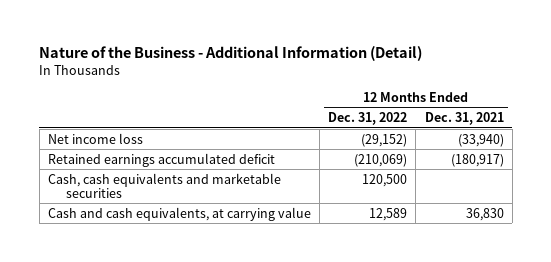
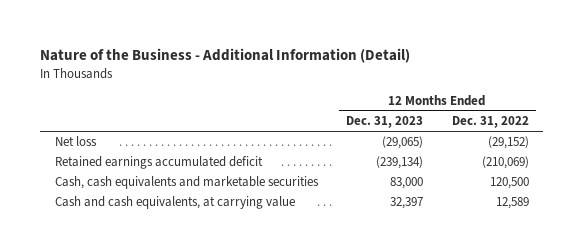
- | 12 Months Ended Dec. 31, 2022 | 12 Months Ended Dec. 31, 2021
+ | 12 Months Ended Dec. 31, 2023 | 12 Months Ended Dec. 31, 2022
- Net income loss | (29,152) | (33,940)
+ Net loss | (29,065) | (29,152)

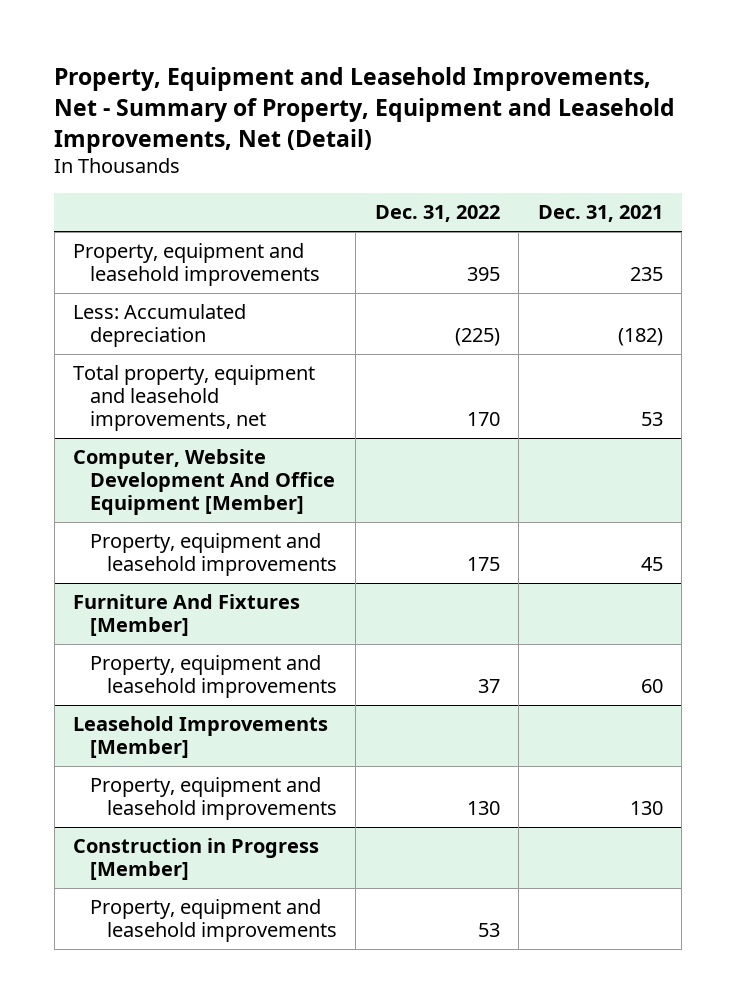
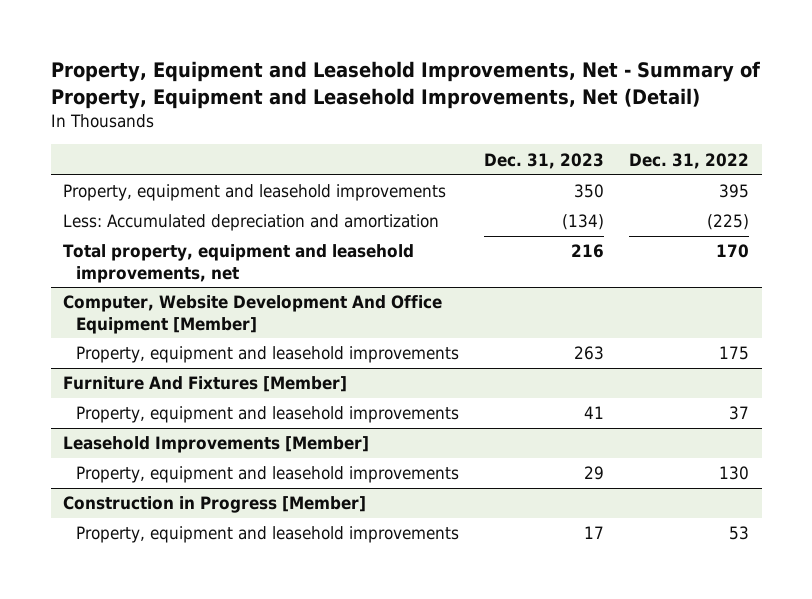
- | Dec. 31, 2022 | Dec. 31, 2021
+ | Dec. 31, 2023 | Dec. 31, 2022
- Less: Accumulated depreciation | (225) | (182)
+ Less: Accumulated depreciation and amortization | (134) | (225)

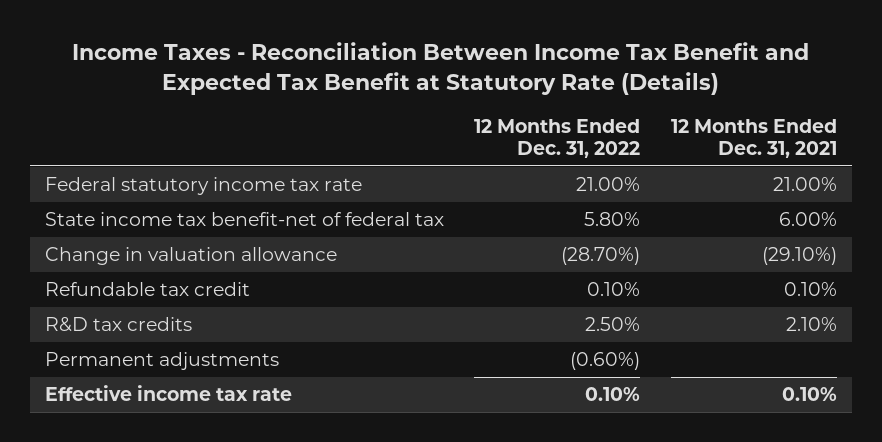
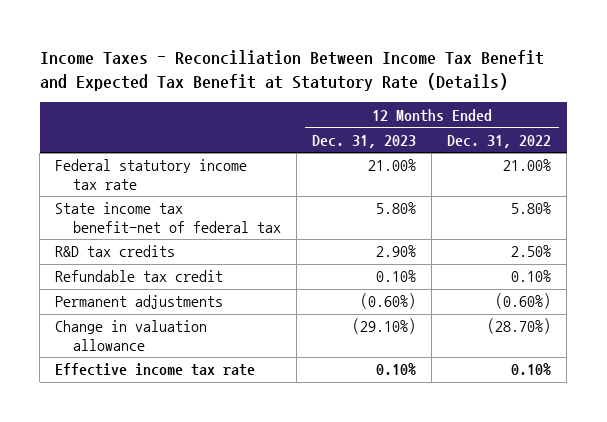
- | 12 Months Ended Dec. 31, 2022 | 12 Months Ended Dec. 31, 2021
+ | 12 Months Ended Dec. 31, 2023 | 12 Months Ended Dec. 31, 2022
moved down: Refundable tax credit | 0.10% | 0.10%
moved down: Change in valuation allowance | (29.10%) | (28.70%)

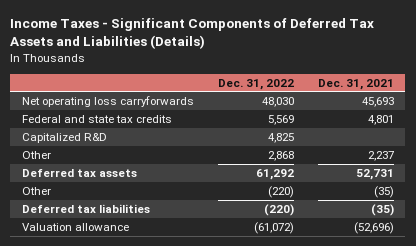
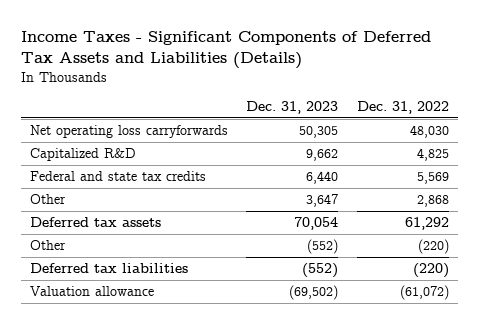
- | Dec. 31, 2022 | Dec. 31, 2021
+ | Dec. 31, 2023 | Dec. 31, 2022
moved down: Federal and state tax credits | 6,440 | 5,569

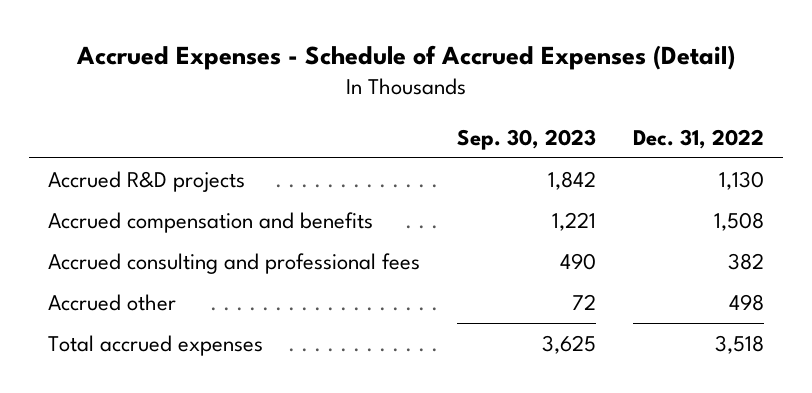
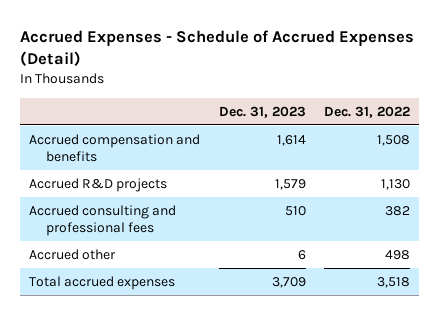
- | Sep. 30, 2023 | Dec. 31, 2022
+ | Dec. 31, 2023 | Dec. 31, 2022
moved down: Accrued R&D projects | 1,579 | 1,130

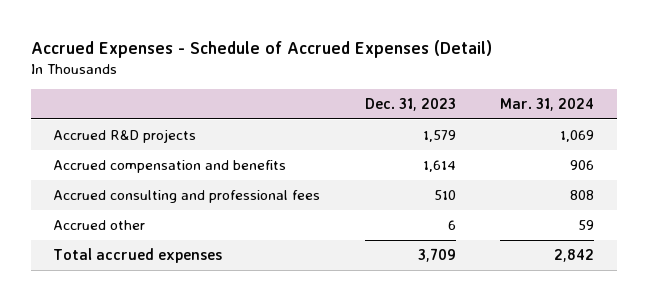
- | Dec. 31, 2023 | Dec. 31, 2022
+ | Dec. 31, 2023 | Mar. 31, 2024
moved down: Accrued compensation and benefits | 1,614 | 906

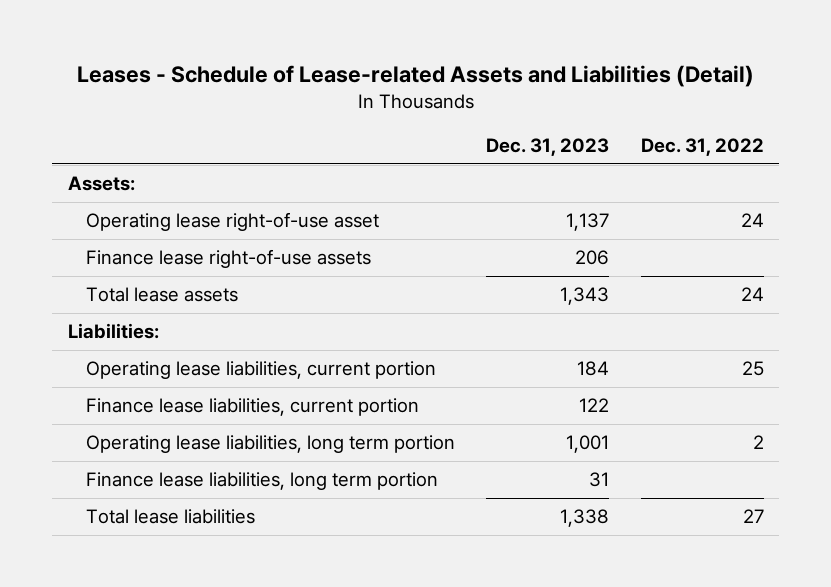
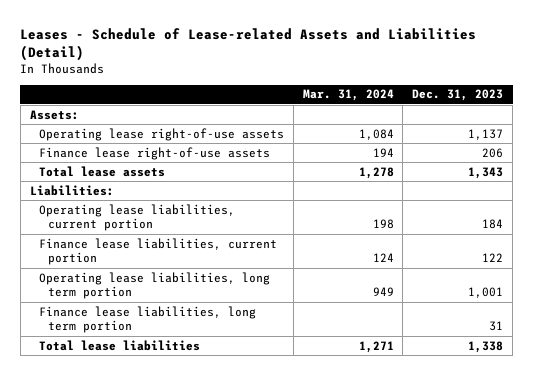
- | Dec. 31, 2023 | Dec. 31, 2022
+ | Mar. 31, 2024 | Dec. 31, 2023
- Operating lease right-of-use asset | 1,137 | 24
+ Operating lease right-of-use assets | 1,084 | 1,137

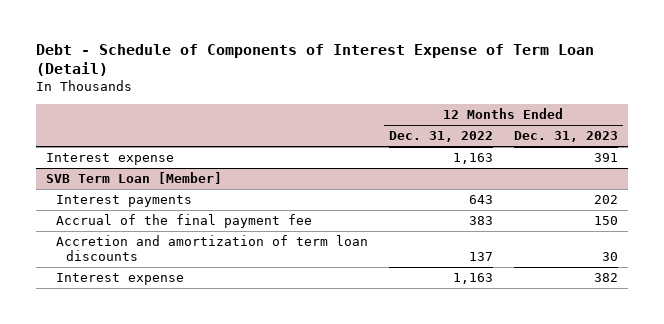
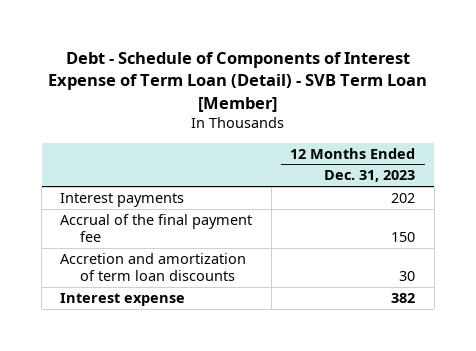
- Debt - Schedule of Components of Interest Expense of Term Loan (Detail)
+ Debt - Schedule of Components of Interest Expense of Term Loan (Detail) - SVB Term Loan [Member]
- | 12 Months Ended Dec. 31, 2022 | 12 Months Ended Dec. 31, 2023
+ | 12 Months Ended Dec. 31, 2023
- Interest expense | 1,163 | 391
- SVB Term Loan [Member]

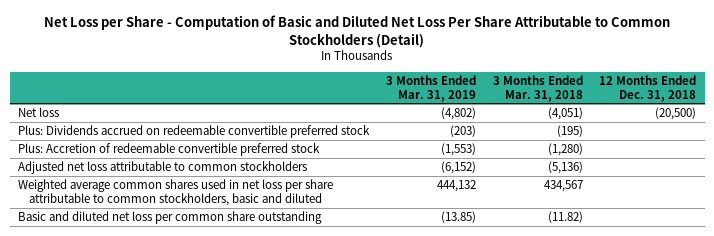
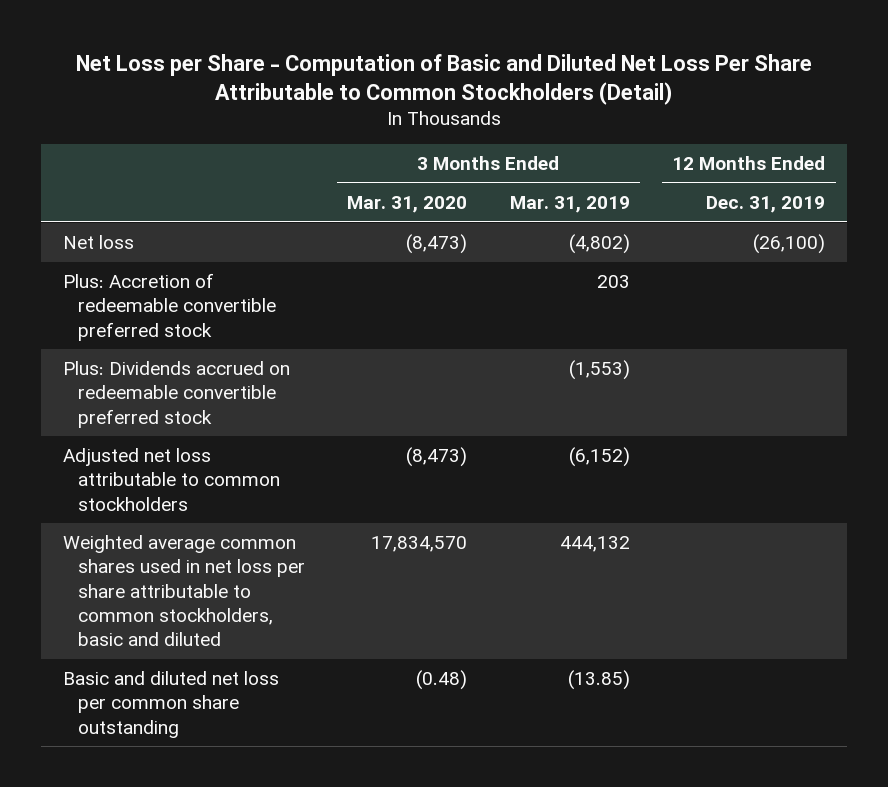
- | 3 Months Ended Mar. 31, 2019 | 3 Months Ended Mar. 31, 2018 | 12 Months Ended Dec. 31, 2018
+ | 3 Months Ended Mar. 31, 2020 | 3 Months Ended Mar. 31, 2019 | 12 Months Ended Dec. 31, 2019
- Plus: Dividends accrued on redeemable convertible preferred stock | (203) | (195) |
- Plus: Accretion of redeemable convertible preferred stock | (1,553) | (1,280) |
+ Plus: Accretion of redeemable convertible preferred stock | | 203 |
+ Plus: Dividends accrued on redeemable convertible preferred stock | | (1,553) |

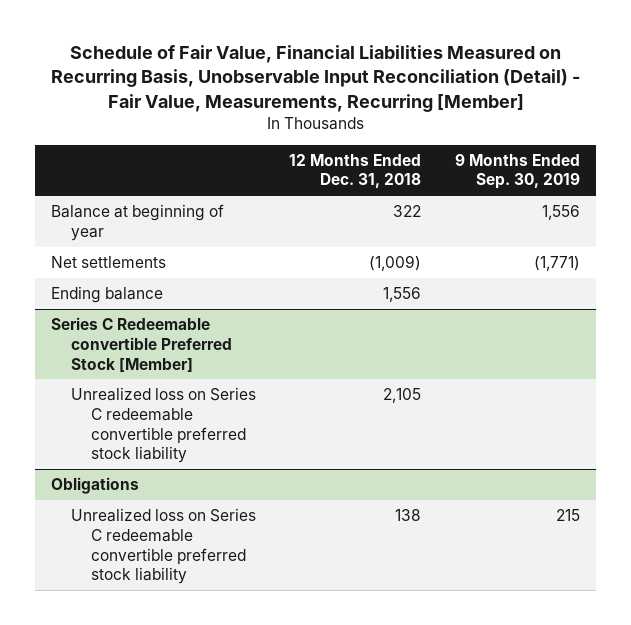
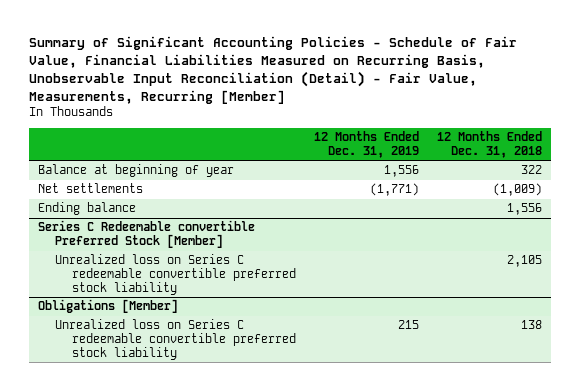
- Schedule of Fair Value, Financial Liabilities Measured on Recurring Basis, Unobservable Input Reconciliation (Detail) - Fair Value, Measurements, Recurring [Member]
+ Summary of Significant Accounting Policies - Schedule of Fair Value, Financial Liabilities Measured on Recurring Basis, Unobservable Input Reconciliation (Detail) - Fair Value, Measurements, Recurring [Member]
- | 12 Months Ended Dec. 31, 2018 | 9 Months Ended Sep. 30, 2019
+ | 12 Months Ended Dec. 31, 2019 | 12 Months Ended Dec. 31, 2018
- Obligations
+ Obligations [Member]

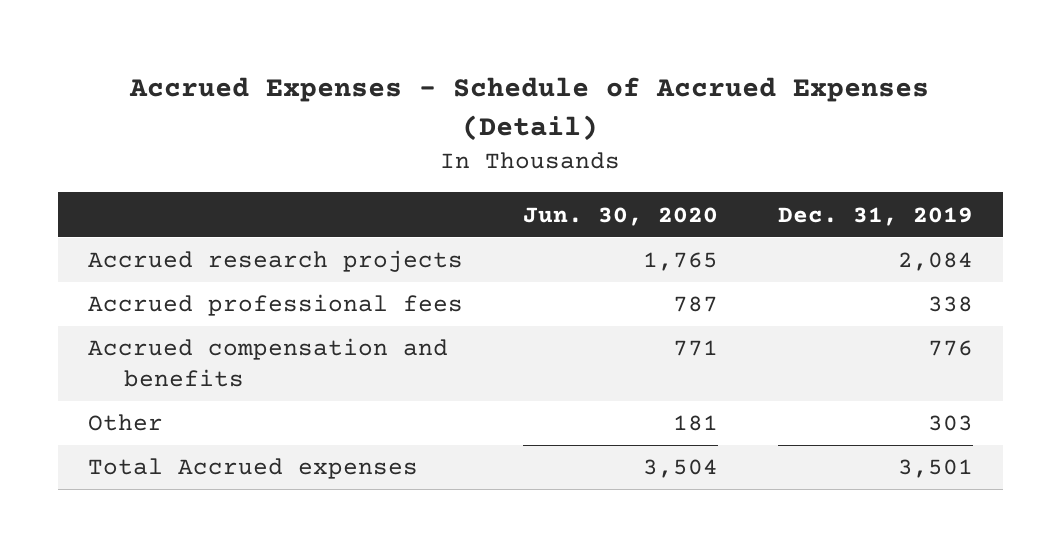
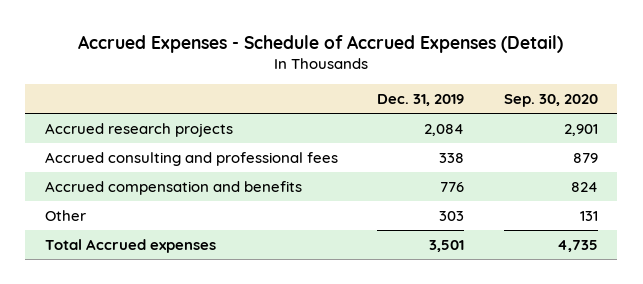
- | Jun. 30, 2020 | Dec. 31, 2019
+ | Dec. 31, 2019 | Sep. 30, 2020
- Accrued professional fees | 787 | 338
+ Accrued consulting and professional fees | 338 | 879

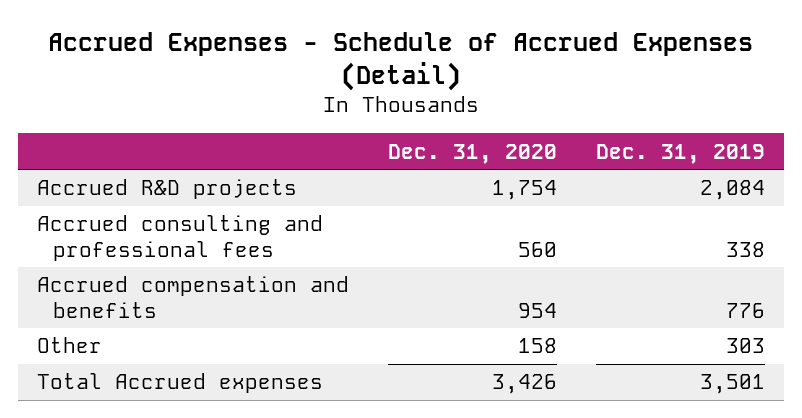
- | Dec. 31, 2019 | Sep. 30, 2020
+ | Dec. 31, 2020 | Dec. 31, 2019
- Accrued research projects | 2,084 | 2,901
+ Accrued R&D projects | 1,754 | 2,084

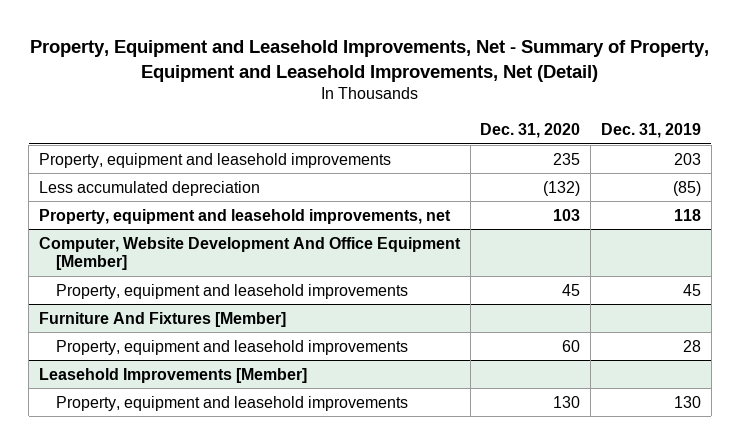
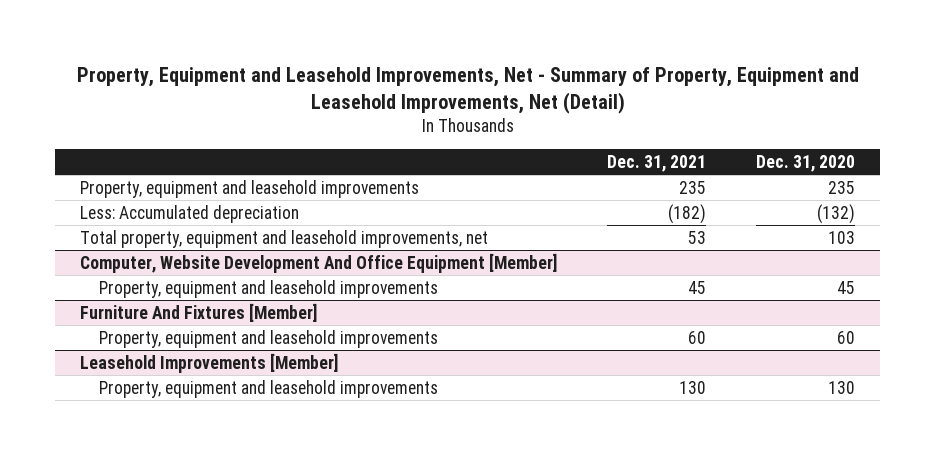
- | Dec. 31, 2020 | Dec. 31, 2019
+ | Dec. 31, 2021 | Dec. 31, 2020
- Less accumulated depreciation | (132) | (85)
- Property, equipment and leasehold improvements, net | 103 | 118
+ Less: Accumulated depreciation | (182) | (132)
+ Total property, equipment and leasehold improvements, net | 53 | 103

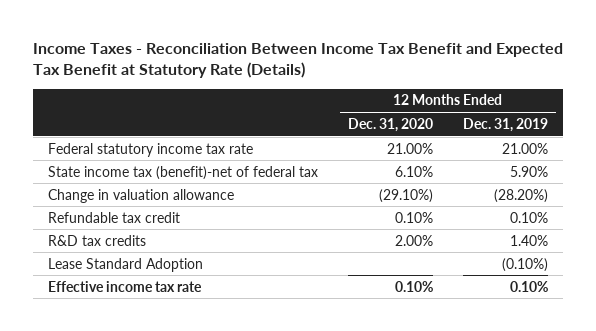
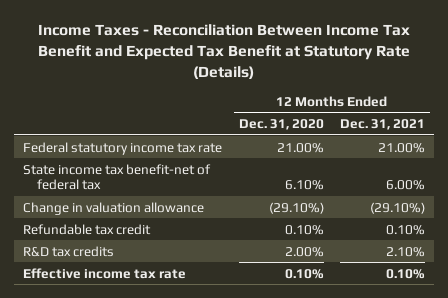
- | 12 Months Ended Dec. 31, 2020 | 12 Months Ended Dec. 31, 2019
+ | 12 Months Ended Dec. 31, 2020 | 12 Months Ended Dec. 31, 2021
- State income tax (benefit)-net of federal tax | 6.10% | 5.90%
+ State income tax benefit-net of federal tax | 6.10% | 6.00%
- Lease Standard Adoption | | (0.10%)

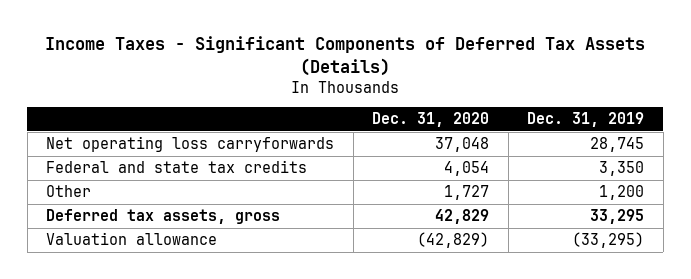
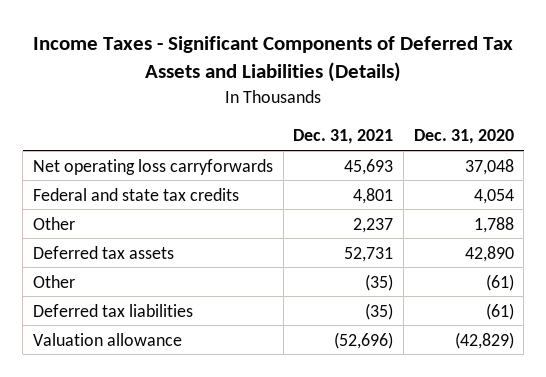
- Income Taxes - Significant Components of Deferred Tax Assets (Details)
+ Income Taxes - Significant Components of Deferred Tax Assets and Liabilities (Details)
- | Dec. 31, 2020 | Dec. 31, 2019
+ | Dec. 31, 2021 | Dec. 31, 2020
- Other | 1,727 | 1,200
- Deferred tax assets, gross | 42,829 | 33,295
+ Other | 2,237 | 1,788
+ Deferred tax assets | 52,731 | 42,890
+ Other | (35) | (61)
+ Deferred tax liabilities | (35) | (61)

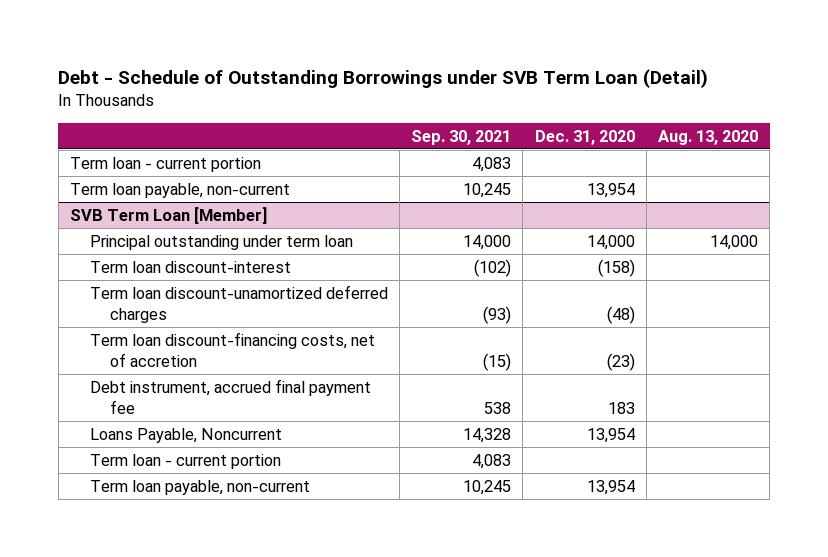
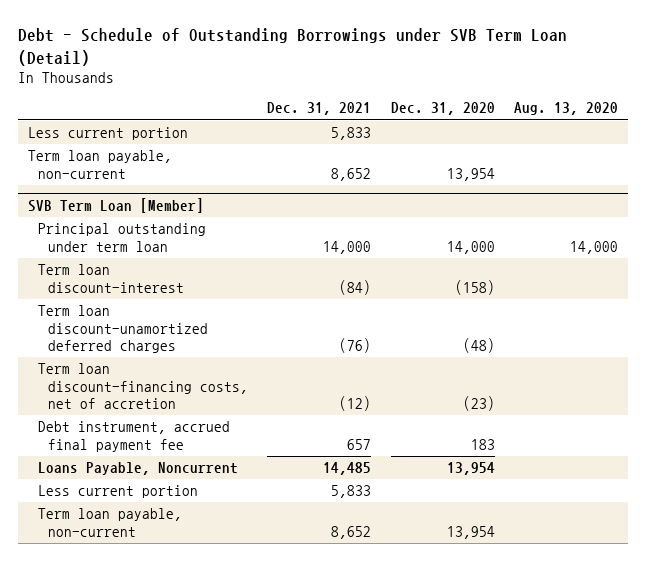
- | Sep. 30, 2021 | Dec. 31, 2020 | Aug. 13, 2020
+ | Dec. 31, 2021 | Dec. 31, 2020 | Aug. 13, 2020
- Term loan - current portion | 4,083 | |
+ Less current portion | 5,833 | |
@ SVB Term Loan [Member]
- Term loan - current portion | 4,083 | |
+ Less current portion | 5,833 | |

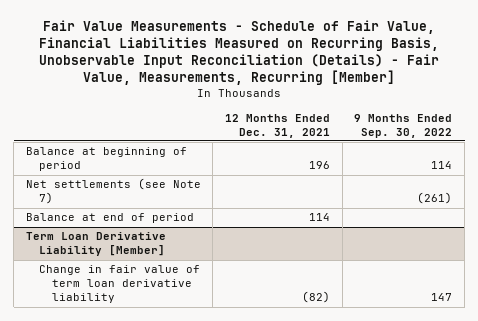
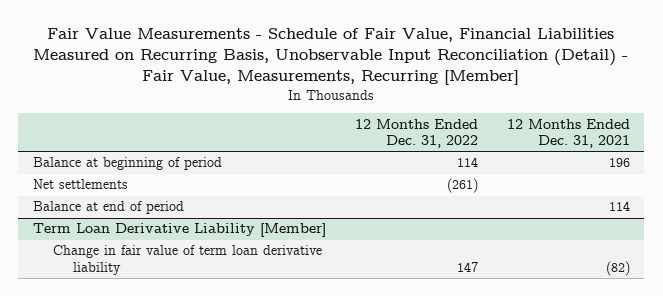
- Fair Value Measurements - Schedule of Fair Value, Financial Liabilities Measured on Recurring Basis, Unobservable Input Reconciliation (Details) - Fair Value, Measurements, Recurring [Member]
+ Fair Value Measurements - Schedule of Fair Value, Financial Liabilities Measured on Recurring Basis, Unobservable Input Reconciliation (Detail) - Fair Value, Measurements, Recurring [Member]
- | 12 Months Ended Dec. 31, 2021 | 9 Months Ended Sep. 30, 2022
+ | 12 Months Ended Dec. 31, 2022 | 12 Months Ended Dec. 31, 2021
- Net settlements (see Note 7) | | (261)
+ Net settlements | (261) |

